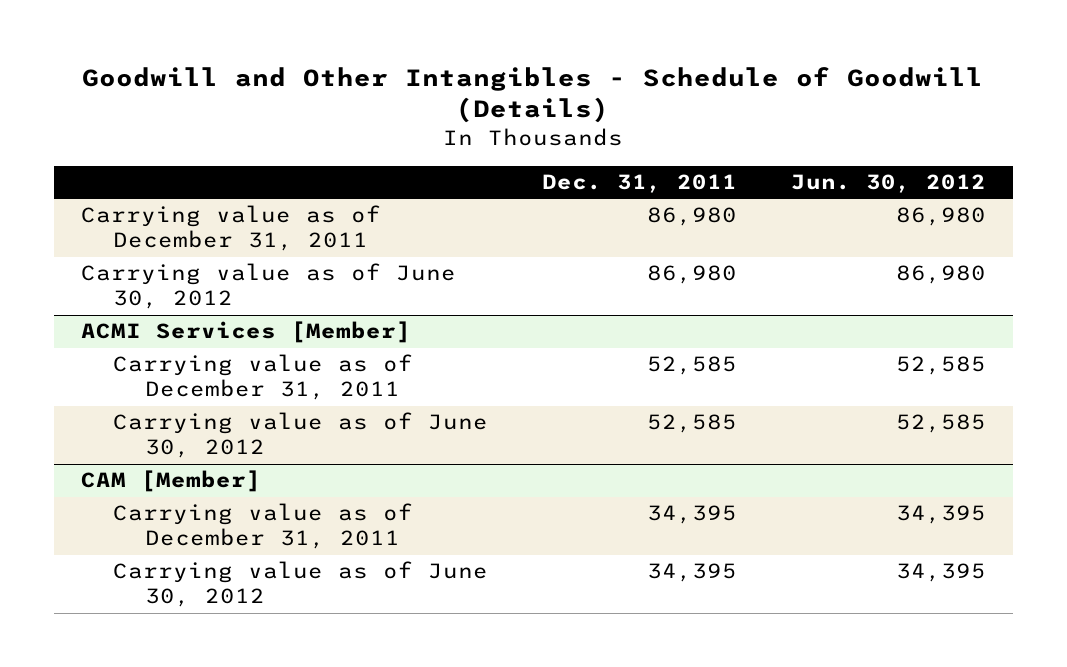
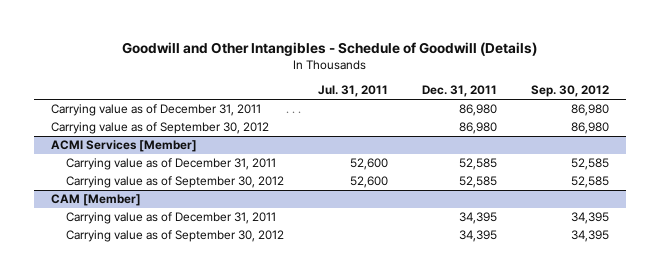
- | Dec. 31, 2011 | Jun. 30, 2012
+ | Jul. 31, 2011 | Dec. 31, 2011 | Sep. 30, 2012
- Carrying value as of June 30, 2012 | 86,980 | 86,980
+ Carrying value as of September 30, 2012 | | 86,980 | 86,980
@ ACMI Services [Member]
- Carrying value as of June 30, 2012 | 52,585 | 52,585
+ Carrying value as of September 30, 2012 | 52,600 | 52,585 | 52,585
@ CAM [Member]
- Carrying value as of June 30, 2012 | 34,395 | 34,395
+ Carrying value as of September 30, 2012 | | 34,395 | 34,395

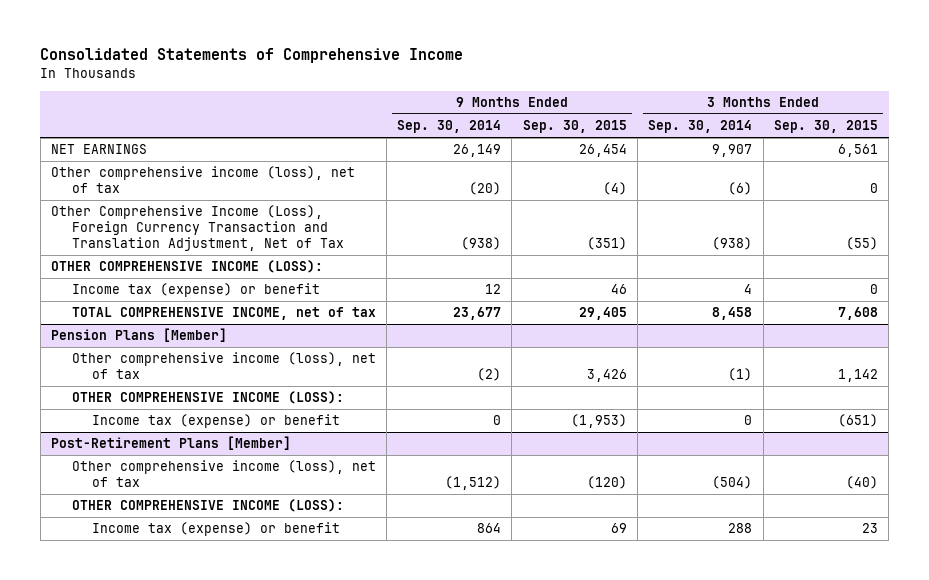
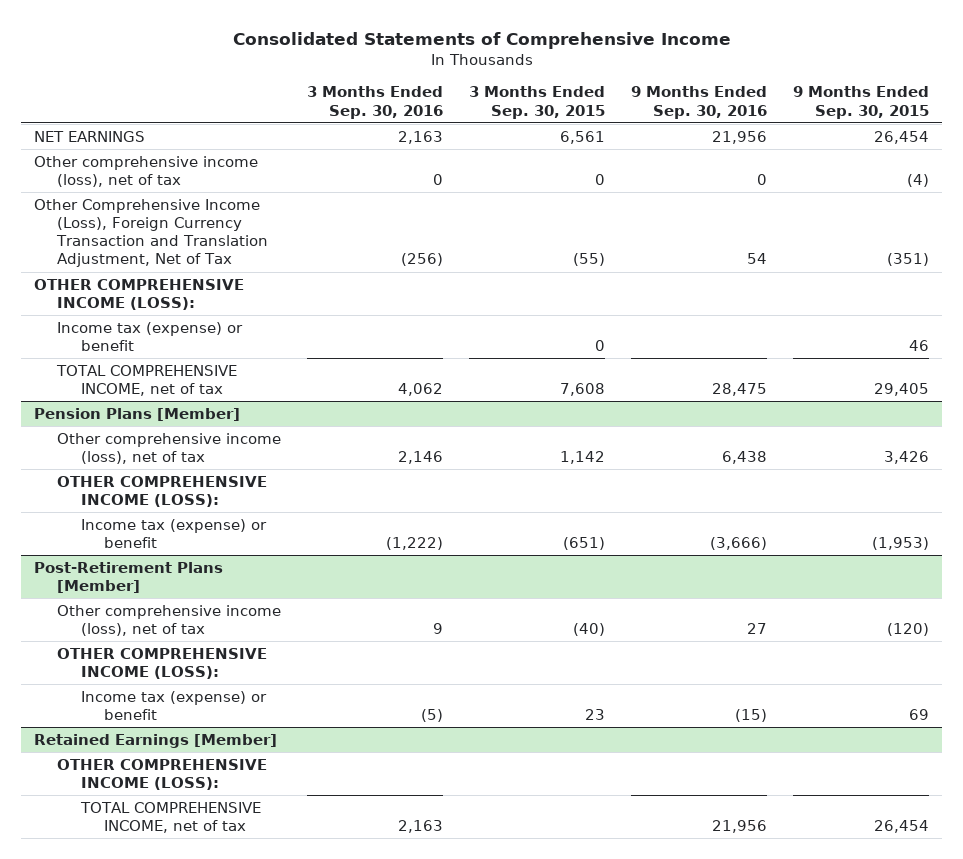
- | 9 Months Ended Sep. 30, 2014 | 9 Months Ended Sep. 30, 2015 | 3 Months Ended Sep. 30, 2014 | 3 Months Ended Sep. 30, 2015
+ | 3 Months Ended Sep. 30, 2016 | 3 Months Ended Sep. 30, 2015 | 9 Months Ended Sep. 30, 2016 | 9 Months Ended Sep. 30, 2015
+ Retained Earnings [Member]
+ OTHER COMPREHENSIVE INCOME (LOSS):
+ TOTAL COMPREHENSIVE INCOME, net of tax | 2,163 | | 21,956 | 26,454

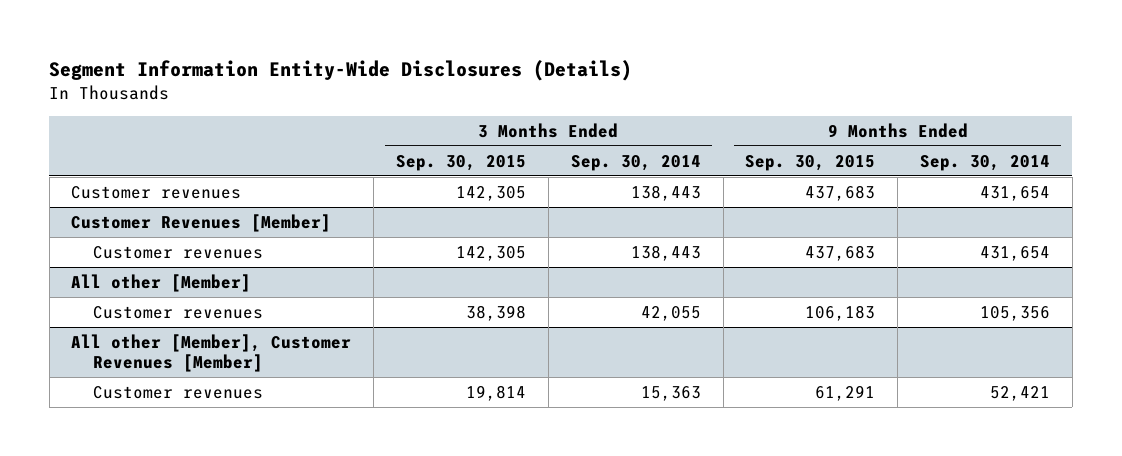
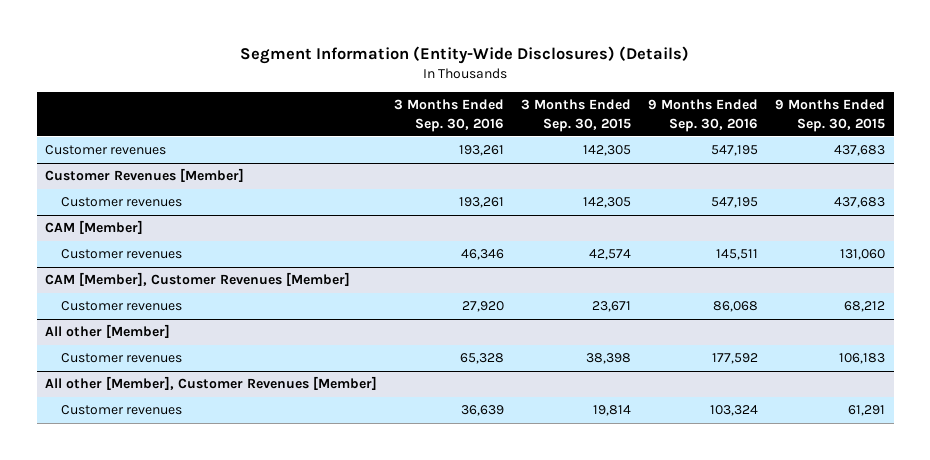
- Segment Information Entity-Wide Disclosures (Details)
+ Segment Information (Entity-Wide Disclosures) (Details)
- | 3 Months Ended Sep. 30, 2015 | 3 Months Ended Sep. 30, 2014 | 9 Months Ended Sep. 30, 2015 | 9 Months Ended Sep. 30, 2014
+ | 3 Months Ended Sep. 30, 2016 | 3 Months Ended Sep. 30, 2015 | 9 Months Ended Sep. 30, 2016 | 9 Months Ended Sep. 30, 2015
+ CAM [Member]
+ Customer revenues | 46,346 | 42,574 | 145,511 | 131,060
+ CAM [Member], Customer Revenues [Member]
+ Customer revenues | 27,920 | 23,671 | 86,068 | 68,212

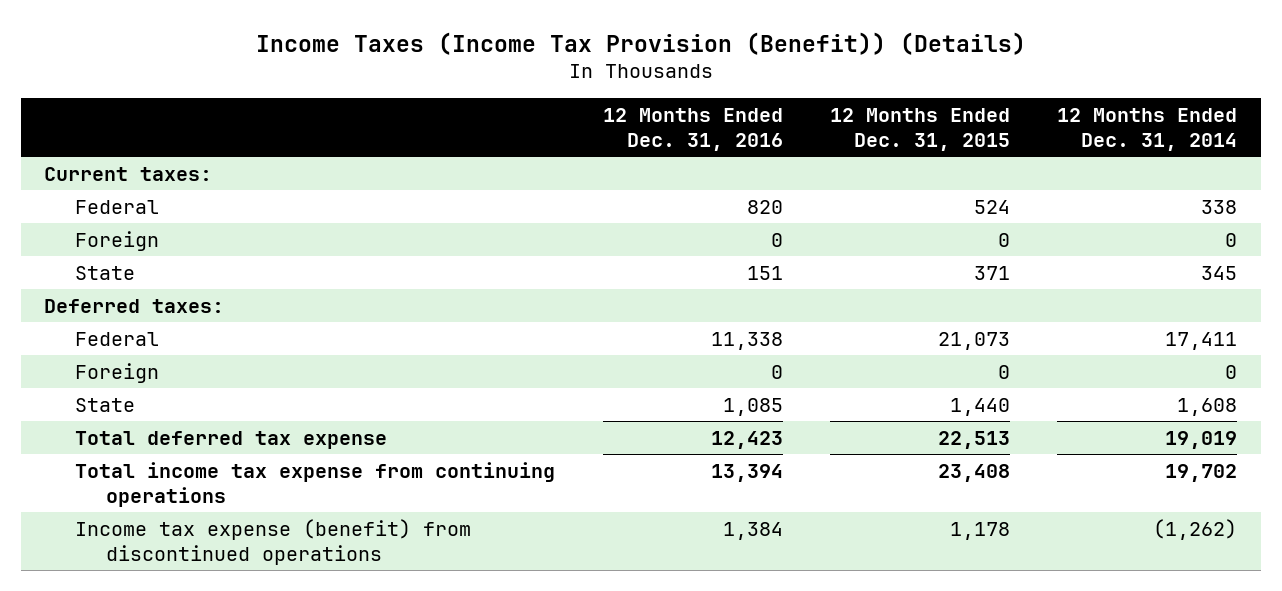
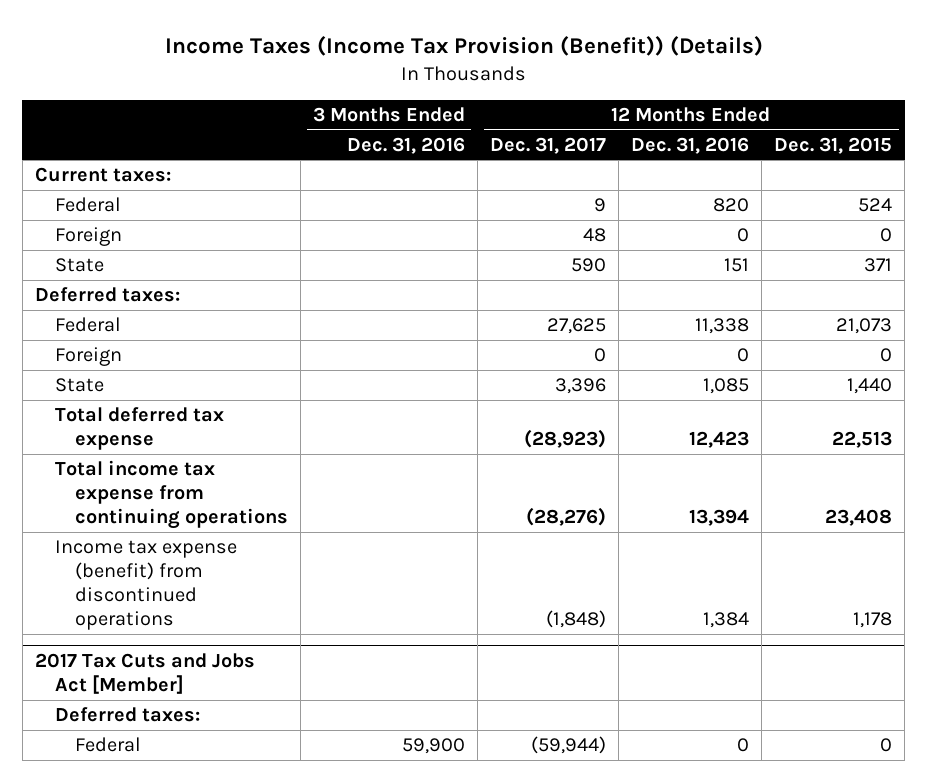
- | 12 Months Ended Dec. 31, 2016 | 12 Months Ended Dec. 31, 2015 | 12 Months Ended Dec. 31, 2014
+ | 3 Months Ended Dec. 31, 2016 | 12 Months Ended Dec. 31, 2017 | 12 Months Ended Dec. 31, 2016 | 12 Months Ended Dec. 31, 2015
+ 2017 Tax Cuts and Jobs Act [Member]
+ Deferred taxes:
+ Federal | 59,900 | (59,944) | 0 | 0

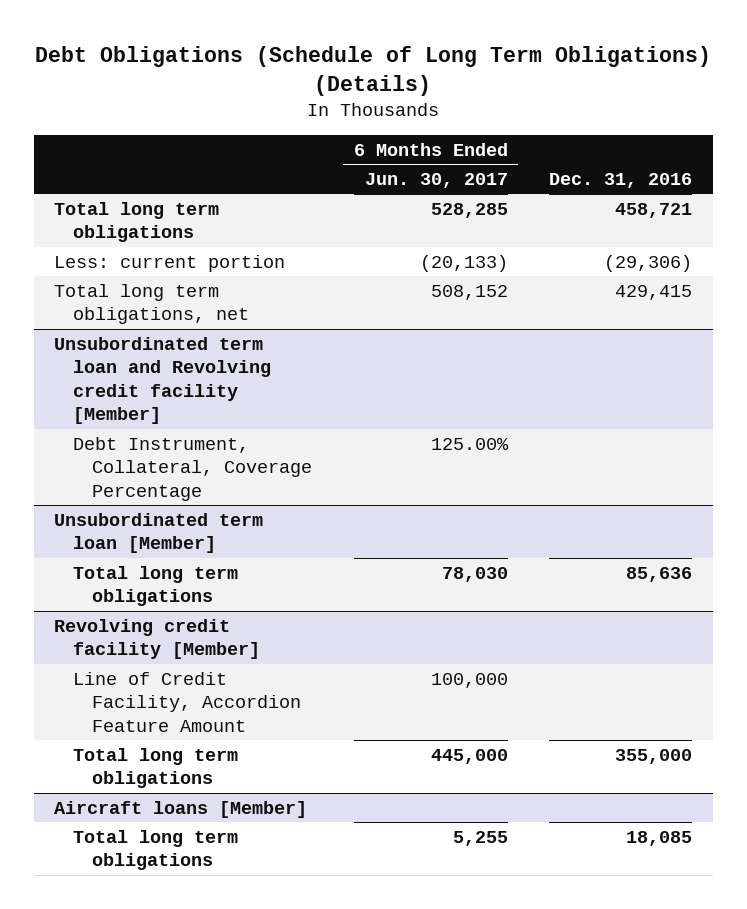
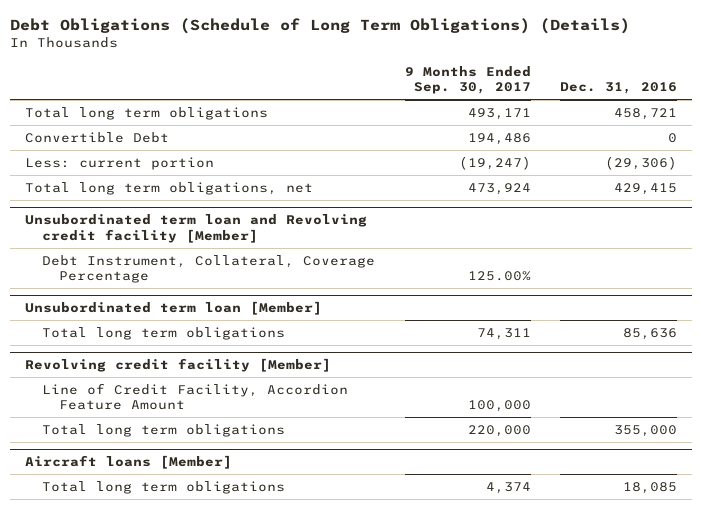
- | 6 Months Ended Jun. 30, 2017 | Dec. 31, 2016
+ | 9 Months Ended Sep. 30, 2017 | Dec. 31, 2016
+ Convertible Debt | 194,486 | 0

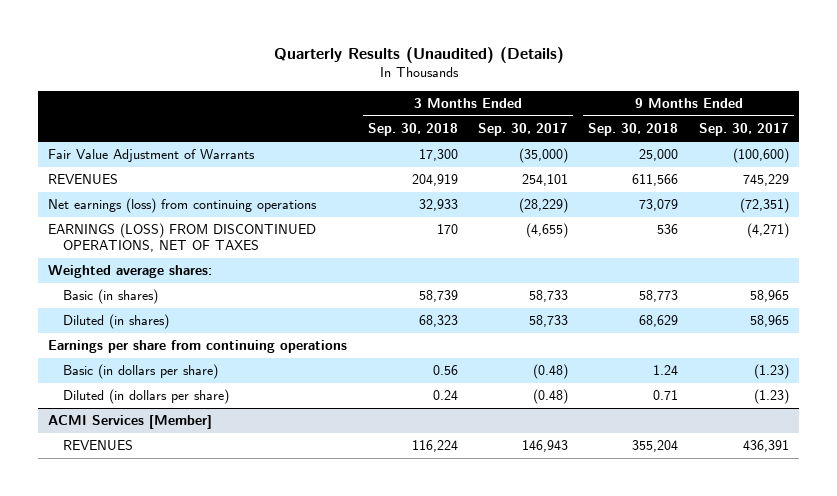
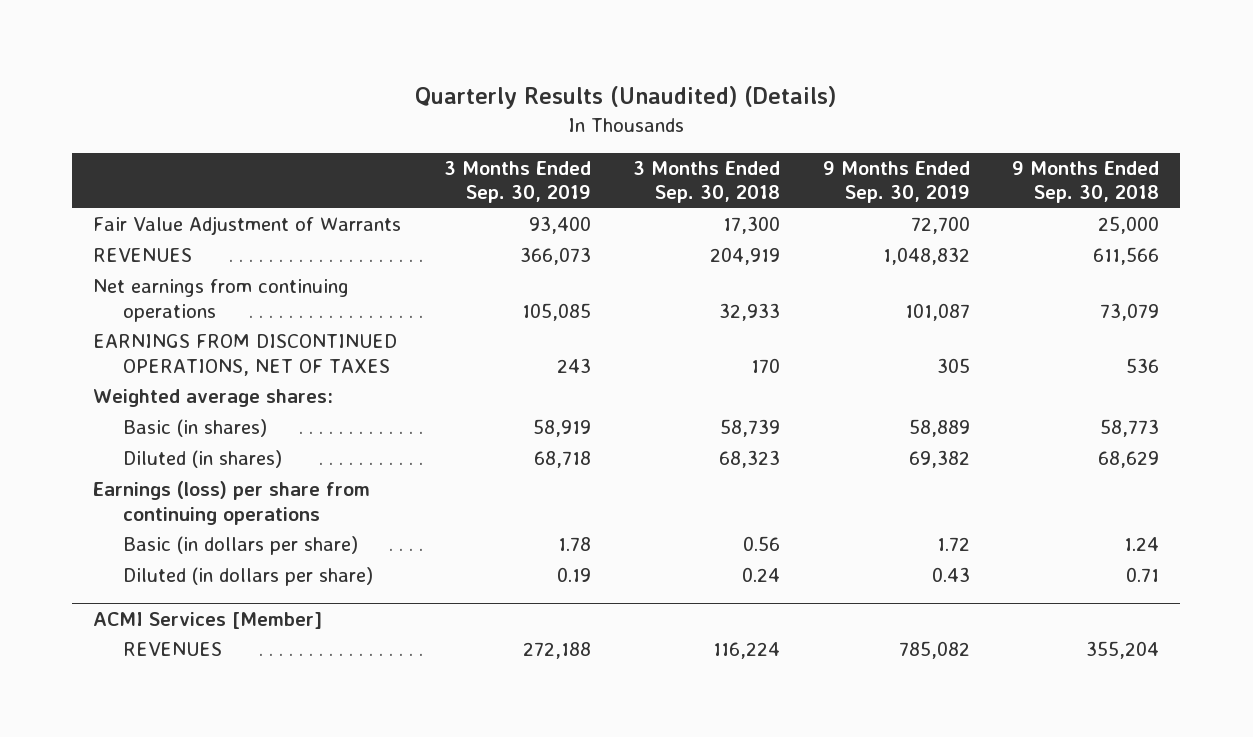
- | 3 Months Ended Sep. 30, 2018 | 3 Months Ended Sep. 30, 2017 | 9 Months Ended Sep. 30, 2018 | 9 Months Ended Sep. 30, 2017
+ | 3 Months Ended Sep. 30, 2019 | 3 Months Ended Sep. 30, 2018 | 9 Months Ended Sep. 30, 2019 | 9 Months Ended Sep. 30, 2018
- Net earnings (loss) from continuing operations | 32,933 | (28,229) | 73,079 | (72,351)
- EARNINGS (LOSS) FROM DISCONTINUED OPERATIONS, NET OF TAXES | 170 | (4,655) | 536 | (4,271)
+ Net earnings from continuing operations | 105,085 | 32,933 | 101,087 | 73,079
+ EARNINGS FROM DISCONTINUED OPERATIONS, NET OF TAXES | 243 | 170 | 305 | 536
- Earnings per share from continuing operations
+ Earnings (loss) per share from continuing operations

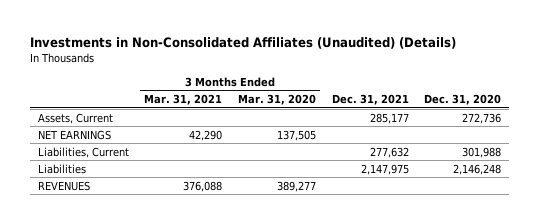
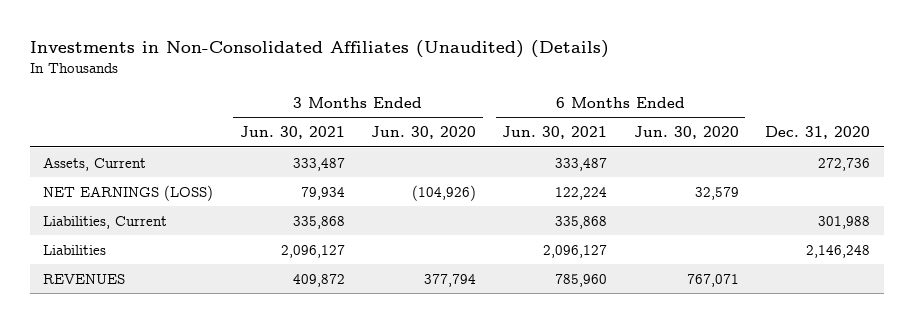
- | 3 Months Ended Mar. 31, 2021 | 3 Months Ended Mar. 31, 2020 | Dec. 31, 2021 | Dec. 31, 2020
+ | 3 Months Ended Jun. 30, 2021 | 3 Months Ended Jun. 30, 2020 | 6 Months Ended Jun. 30, 2021 | 6 Months Ended Jun. 30, 2020 | Dec. 31, 2020
- NET EARNINGS | 42,290 | 137,505 | |
+ NET EARNINGS (LOSS) | 79,934 | (104,926) | 122,224 | 32,579 |

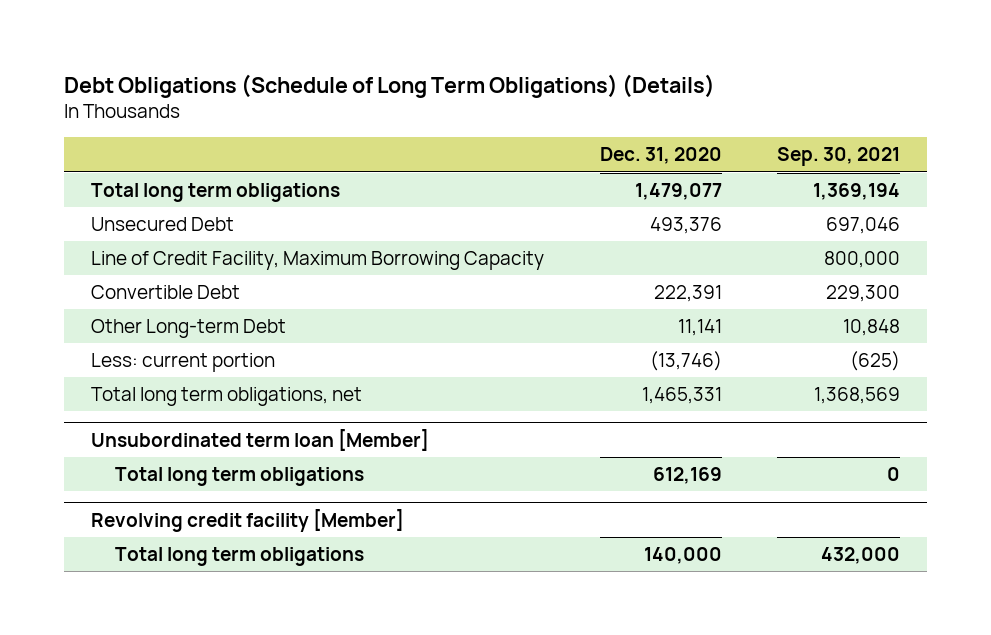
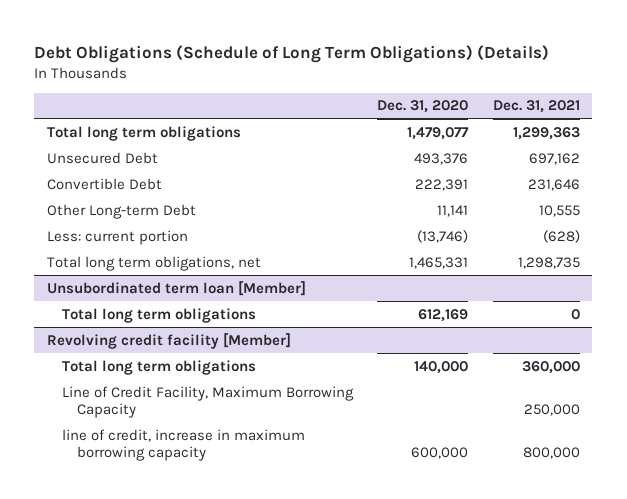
- | Dec. 31, 2020 | Sep. 30, 2021
+ | Dec. 31, 2020 | Dec. 31, 2021
- Line of Credit Facility, Maximum Borrowing Capacity | | 800,000
@ Revolving credit facility [Member]
+ Line of Credit Facility, Maximum Borrowing Capacity | | 250,000
+ line of credit, increase in maximum borrowing capacity | 600,000 | 800,000

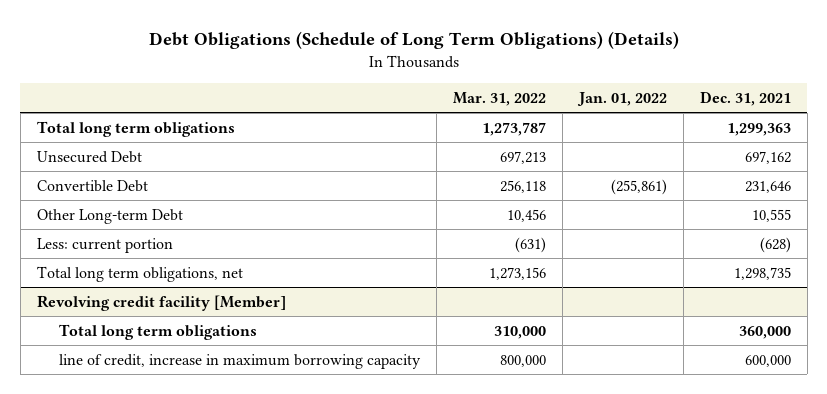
- | Dec. 31, 2020 | Dec. 31, 2021
+ | Mar. 31, 2022 | Jan. 01, 2022 | Dec. 31, 2021
- Unsubordinated term loan [Member]
- Total long term obligations | 612,169 | 0
@ Revolving credit facility [Member]
- Line of Credit Facility, Maximum Borrowing Capacity | | 250,000
- line of credit, increase in maximum borrowing capacity | 600,000 | 800,000
+ line of credit, increase in maximum borrowing capacity | 800,000 | | 600,000

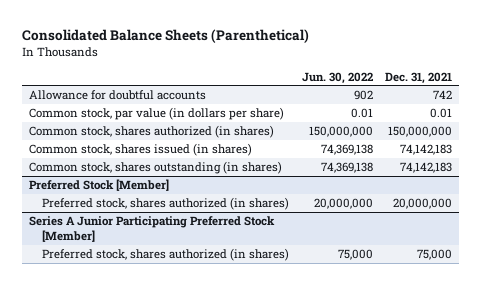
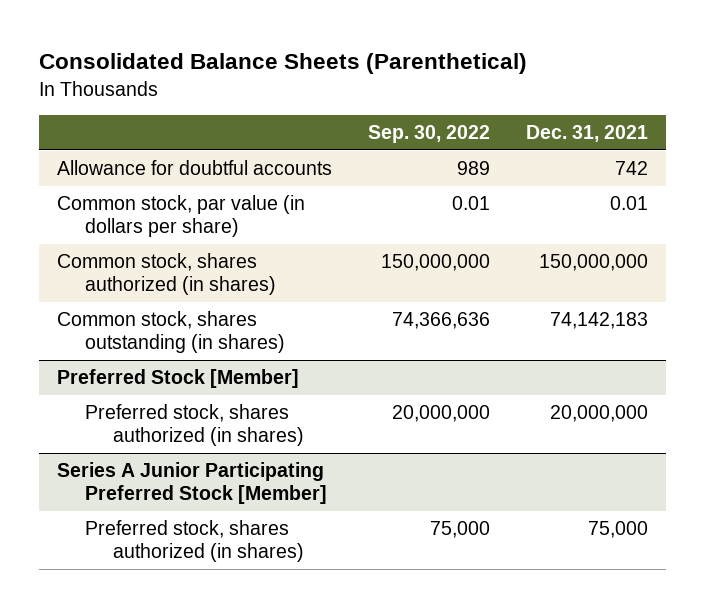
- | Jun. 30, 2022 | Dec. 31, 2021
+ | Sep. 30, 2022 | Dec. 31, 2021
- Common stock, shares issued (in shares) | 74,369,138 | 74,142,183

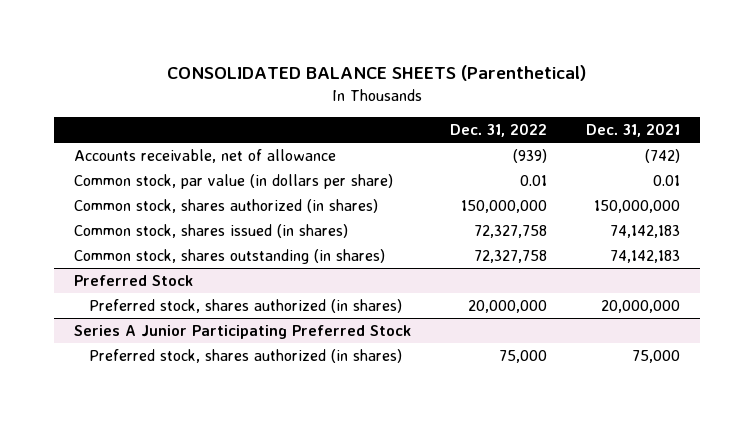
- Consolidated Balance Sheets (Parenthetical)
+ CONSOLIDATED BALANCE SHEETS (Parenthetical)
- | Sep. 30, 2022 | Dec. 31, 2021
+ | Dec. 31, 2022 | Dec. 31, 2021
- Allowance for doubtful accounts | 989 | 742
+ Accounts receivable, net of allowance | (939) | (742)
+ Common stock, shares issued (in shares) | 72,327,758 | 74,142,183
- Preferred Stock [Member]
+ Preferred Stock
- Series A Junior Participating Preferred Stock [Member]
+ Series A Junior Participating Preferred Stock

